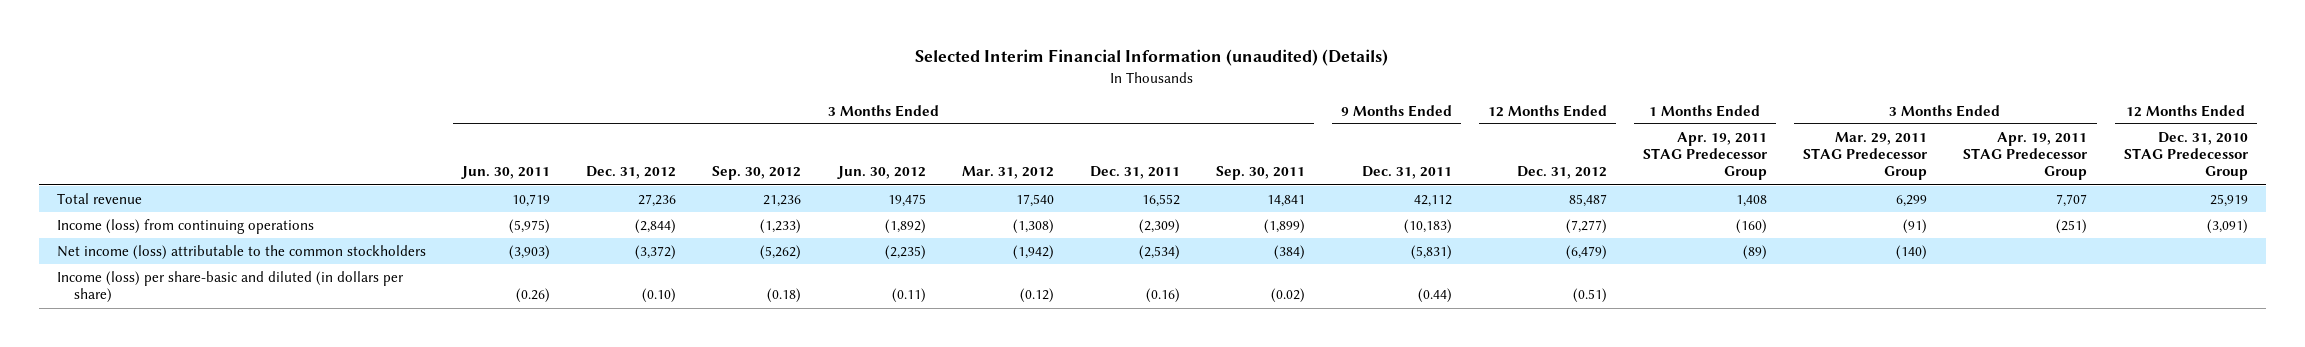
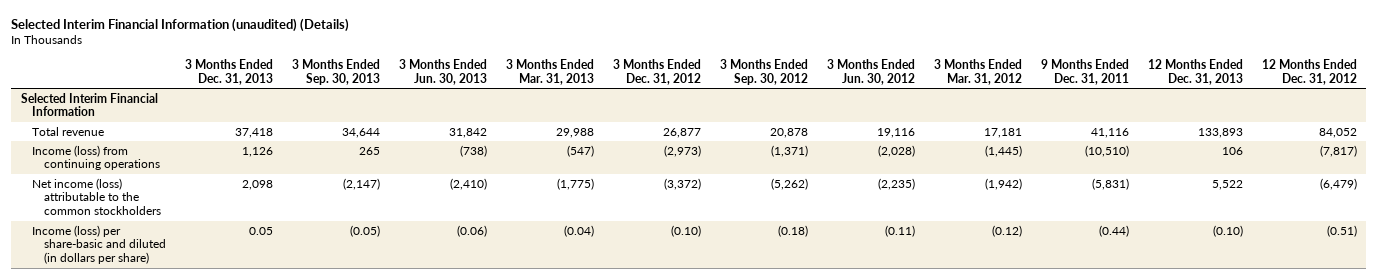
- | 3 Months Ended Jun. 30, 2011 | 3 Months Ended Dec. 31, 2012 | 3 Months Ended Sep. 30, 2012 | 3 Months Ended Jun. 30, 2012 | 3 Months Ended Mar. 31, 2012 | 3 Months Ended Dec. 31, 2011 | 3 Months Ended Sep. 30, 2011 | 9 Months Ended Dec. 31, 2011 | 12 Months Ended Dec. 31, 2012 | 1 Months Ended Apr. 19, 2011 STAG Predecessor Group | 3 Months Ended Mar. 29, 2011 STAG Predecessor Group | 3 Months Ended Apr. 19, 2011 STAG Predecessor Group | 12 Months Ended Dec. 31, 2010 STAG Predecessor Group
+ | 3 Months Ended Dec. 31, 2013 | 3 Months Ended Sep. 30, 2013 | 3 Months Ended Jun. 30, 2013 | 3 Months Ended Mar. 31, 2013 | 3 Months Ended Dec. 31, 2012 | 3 Months Ended Sep. 30, 2012 | 3 Months Ended Jun. 30, 2012 | 3 Months Ended Mar. 31, 2012 | 9 Months Ended Dec. 31, 2011 | 12 Months Ended Dec. 31, 2013 | 12 Months Ended Dec. 31, 2012
- Total revenue | 10,719 | 27,236 | 21,236 | 19,475 | 17,540 | 16,552 | 14,841 | 42,112 | 85,487 | 1,408 | 6,299 | 7,707 | 25,919
- Income (loss) from continuing operations | (5,975) | (2,844) | (1,233) | (1,892) | (1,308) | (2,309) | (1,899) | (10,183) | (7,277) | (160) | (91) | (251) | (3,091)
+ Selected Interim Financial Information
+ Total revenue | 37,418 | 34,644 | 31,842 | 29,988 | 26,877 | 20,878 | 19,116 | 17,181 | 41,116 | 133,893 | 84,052
+ Income (loss) from continuing operations | 1,126 | 265 | (738) | (547) | (2,973) | (1,371) | (2,028) | (1,445) | (10,510) | 106 | (7,817)

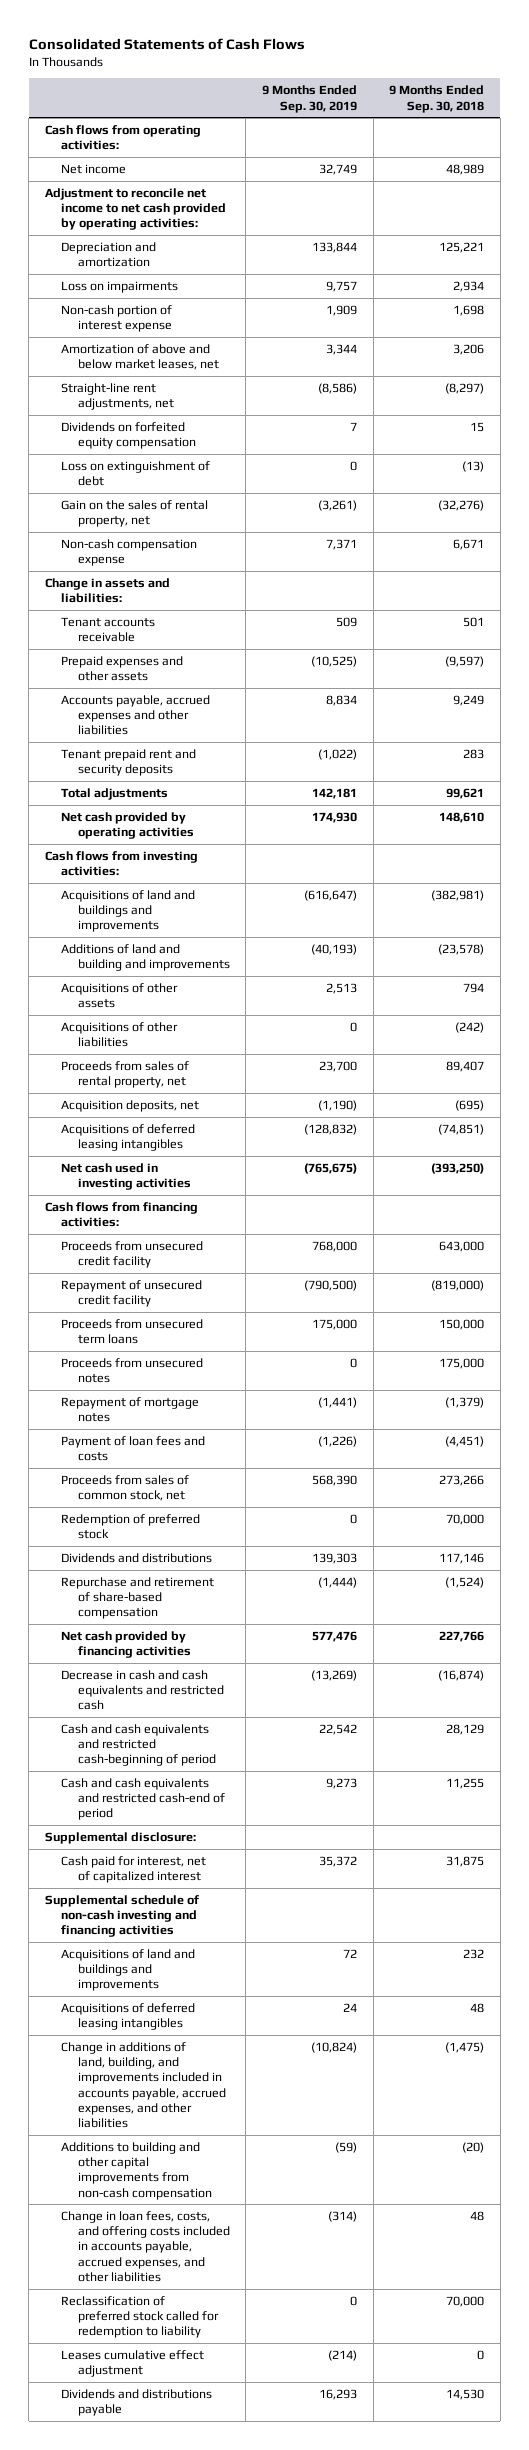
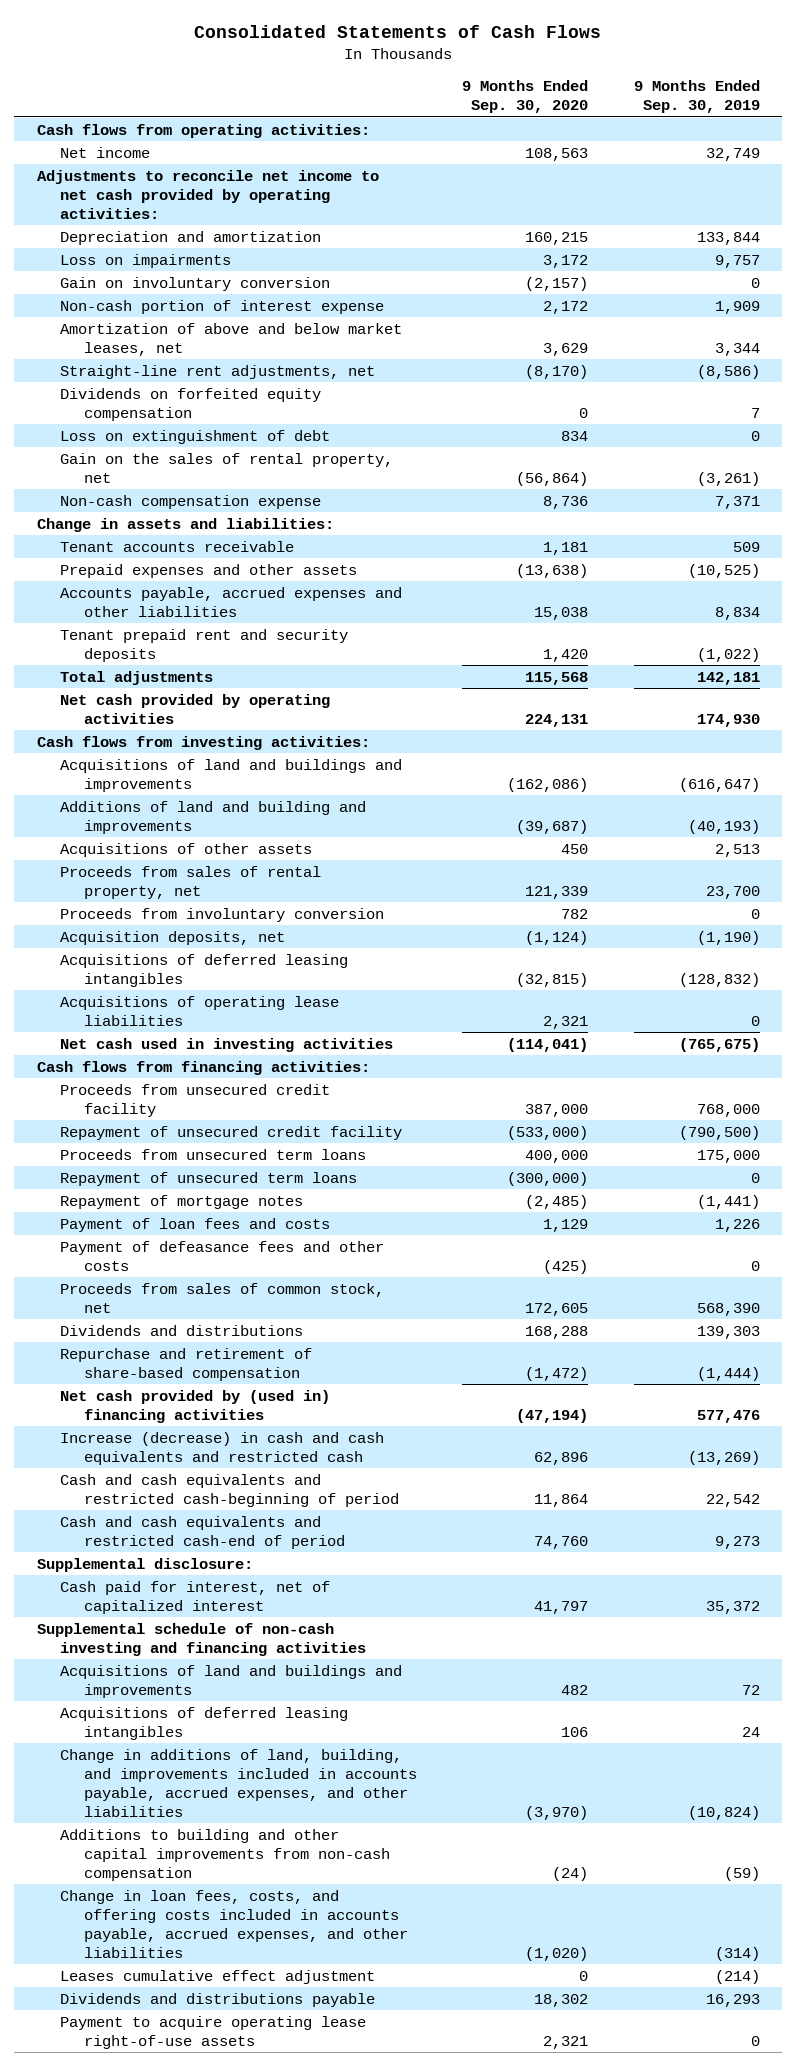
- | 9 Months Ended Sep. 30, 2019 | 9 Months Ended Sep. 30, 2018
+ | 9 Months Ended Sep. 30, 2020 | 9 Months Ended Sep. 30, 2019
- Adjustment to reconcile net income to net cash provided by operating activities:
+ Adjustments to reconcile net income to net cash provided by operating activities:
+ Gain on involuntary conversion | (2,157) | 0
- Acquisitions of other liabilities | 0 | (242)
+ Proceeds from involuntary conversion | 782 | 0
+ Acquisitions of operating lease liabilities | 2,321 | 0
- Proceeds from unsecured notes | 0 | 175,000
+ Repayment of unsecured term loans | (300,000) | 0
- Payment of loan fees and costs | (1,226) | (4,451)
+ Payment of loan fees and costs | 1,129 | 1,226
+ Payment of defeasance fees and other costs | (425) | 0
- Redemption of preferred stock | 0 | 70,000
- Net cash provided by financing activities | 577,476 | 227,766
- Decrease in cash and cash equivalents and restricted cash | (13,269) | (16,874)
+ Net cash provided by (used in) financing activities | (47,194) | 577,476
+ Increase (decrease) in cash and cash equivalents and restricted cash | 62,896 | (13,269)
- Reclassification of preferred stock called for redemption to liability | 0 | 70,000
+ Payment to acquire operating lease right-of-use assets | 2,321 | 0

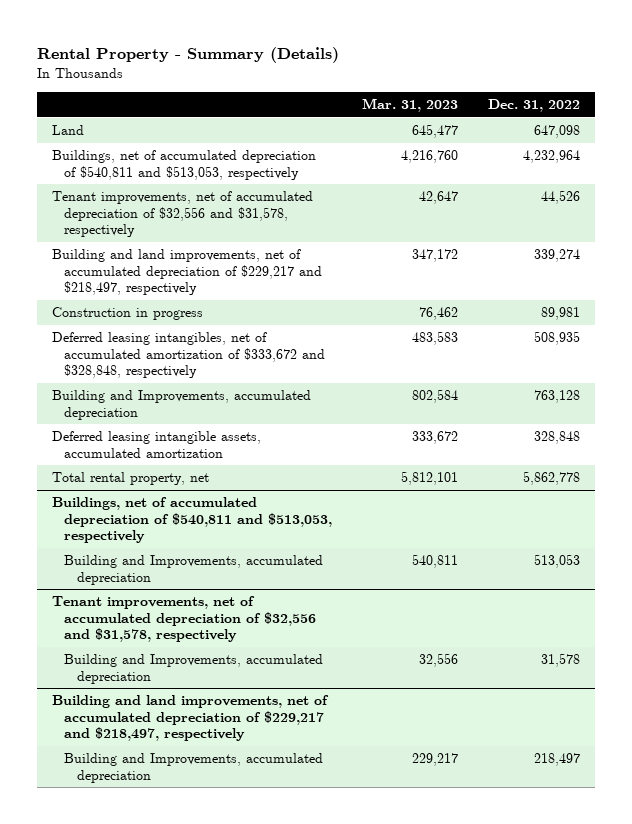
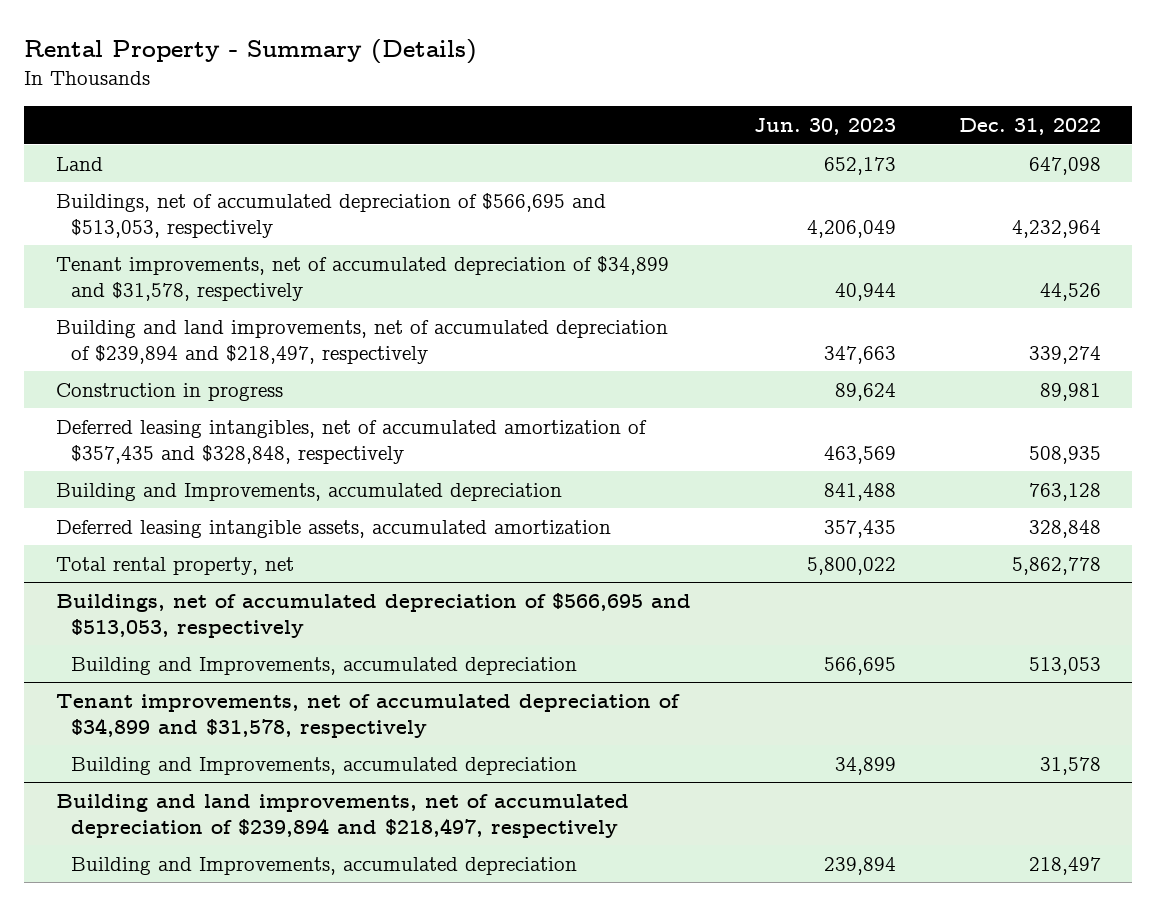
- | Mar. 31, 2023 | Dec. 31, 2022
+ | Jun. 30, 2023 | Dec. 31, 2022
- Buildings, net of accumulated depreciation of $540,811 and $513,053, respectively | 4,216,760 | 4,232,964
- Tenant improvements, net of accumulated depreciation of $32,556 and $31,578, respectively | 42,647 | 44,526
- Building and land improvements, net of accumulated depreciation of $229,217 and $218,497, respectively | 347,172 | 339,274
+ Buildings, net of accumulated depreciation of $566,695 and $513,053, respectively | 4,206,049 | 4,232,964
+ Tenant improvements, net of accumulated depreciation of $34,899 and $31,578, respectively | 40,944 | 44,526
+ Building and land improvements, net of accumulated depreciation of $239,894 and $218,497, respectively | 347,663 | 339,274
- Deferred leasing intangibles, net of accumulated amortization of $333,672 and $328,848, respectively | 483,583 | 508,935
+ Deferred leasing intangibles, net of accumulated amortization of $357,435 and $328,848, respectively | 463,569 | 508,935
- Buildings, net of accumulated depreciation of $540,811 and $513,053, respectively
+ Buildings, net of accumulated depreciation of $566,695 and $513,053, respectively
- Tenant improvements, net of accumulated depreciation of $32,556 and $31,578, respectively
+ Tenant improvements, net of accumulated depreciation of $34,899 and $31,578, respectively
- Building and land improvements, net of accumulated depreciation of $229,217 and $218,497, respectively
+ Building and land improvements, net of accumulated depreciation of $239,894 and $218,497, respectively

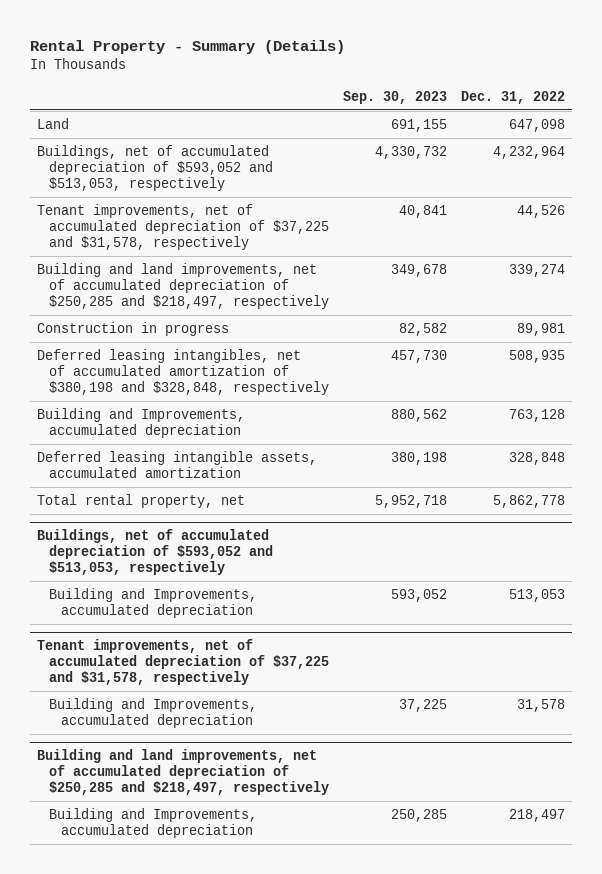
- | Jun. 30, 2023 | Dec. 31, 2022
+ | Sep. 30, 2023 | Dec. 31, 2022
- Buildings, net of accumulated depreciation of $566,695 and $513,053, respectively | 4,206,049 | 4,232,964
- Tenant improvements, net of accumulated depreciation of $34,899 and $31,578, respectively | 40,944 | 44,526
- Building and land improvements, net of accumulated depreciation of $239,894 and $218,497, respectively | 347,663 | 339,274
+ Buildings, net of accumulated depreciation of $593,052 and $513,053, respectively | 4,330,732 | 4,232,964
+ Tenant improvements, net of accumulated depreciation of $37,225 and $31,578, respectively | 40,841 | 44,526
+ Building and land improvements, net of accumulated depreciation of $250,285 and $218,497, respectively | 349,678 | 339,274
- Deferred leasing intangibles, net of accumulated amortization of $357,435 and $328,848, respectively | 463,569 | 508,935
+ Deferred leasing intangibles, net of accumulated amortization of $380,198 and $328,848, respectively | 457,730 | 508,935
- Buildings, net of accumulated depreciation of $566,695 and $513,053, respectively
+ Buildings, net of accumulated depreciation of $593,052 and $513,053, respectively
- Tenant improvements, net of accumulated depreciation of $34,899 and $31,578, respectively
+ Tenant improvements, net of accumulated depreciation of $37,225 and $31,578, respectively
- Building and land improvements, net of accumulated depreciation of $239,894 and $218,497, respectively
+ Building and land improvements, net of accumulated depreciation of $250,285 and $218,497, respectively

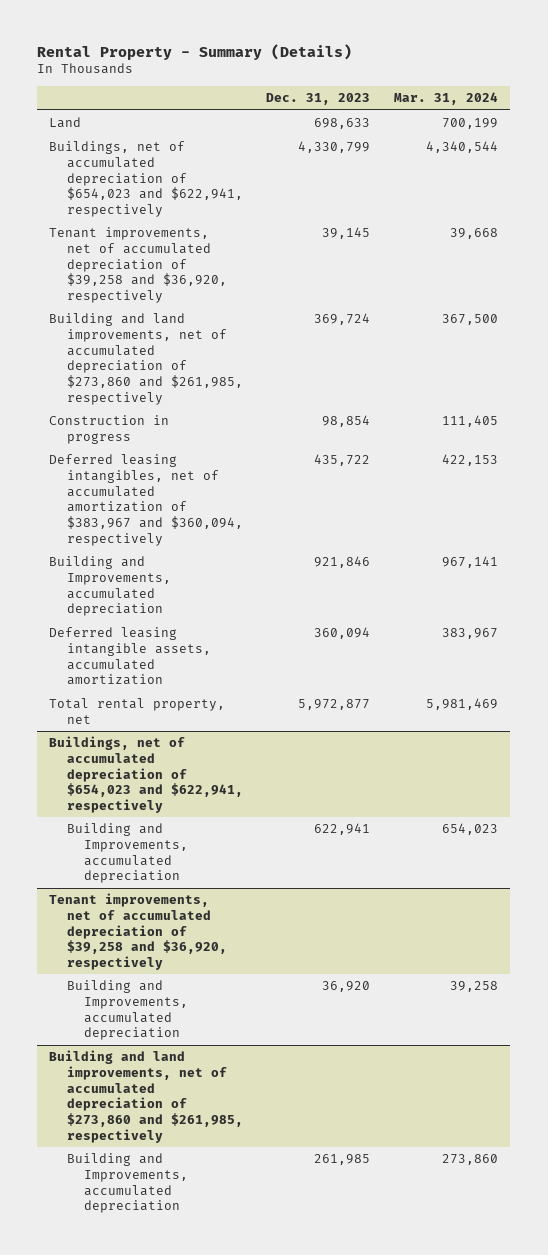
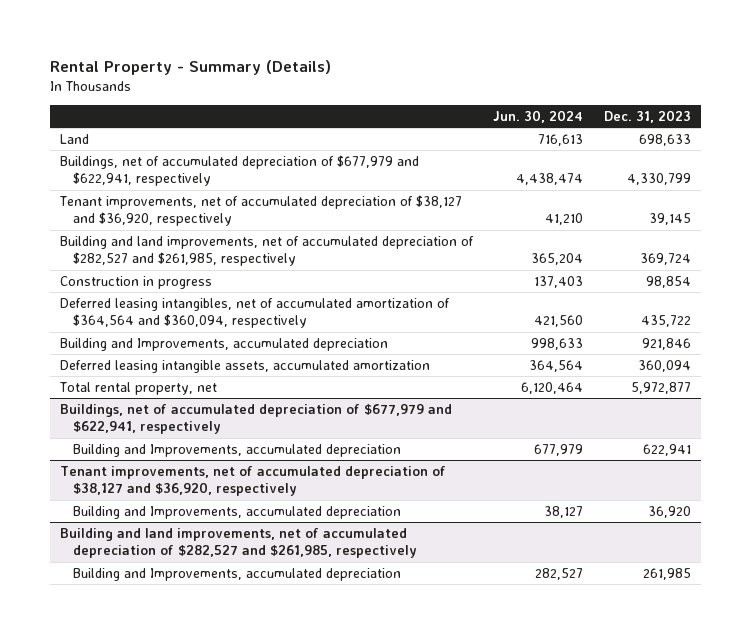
- | Dec. 31, 2023 | Mar. 31, 2024
+ | Jun. 30, 2024 | Dec. 31, 2023
- Buildings, net of accumulated depreciation of $654,023 and $622,941, respectively | 4,330,799 | 4,340,544
- Tenant improvements, net of accumulated depreciation of $39,258 and $36,920, respectively | 39,145 | 39,668
- Building and land improvements, net of accumulated depreciation of $273,860 and $261,985, respectively | 369,724 | 367,500
+ Buildings, net of accumulated depreciation of $677,979 and $622,941, respectively | 4,438,474 | 4,330,799
+ Tenant improvements, net of accumulated depreciation of $38,127 and $36,920, respectively | 41,210 | 39,145
+ Building and land improvements, net of accumulated depreciation of $282,527 and $261,985, respectively | 365,204 | 369,724
- Deferred leasing intangibles, net of accumulated amortization of $383,967 and $360,094, respectively | 435,722 | 422,153
+ Deferred leasing intangibles, net of accumulated amortization of $364,564 and $360,094, respectively | 421,560 | 435,722
- Buildings, net of accumulated depreciation of $654,023 and $622,941, respectively
+ Buildings, net of accumulated depreciation of $677,979 and $622,941, respectively
- Tenant improvements, net of accumulated depreciation of $39,258 and $36,920, respectively
+ Tenant improvements, net of accumulated depreciation of $38,127 and $36,920, respectively
- Building and land improvements, net of accumulated depreciation of $273,860 and $261,985, respectively
+ Building and land improvements, net of accumulated depreciation of $282,527 and $261,985, respectively

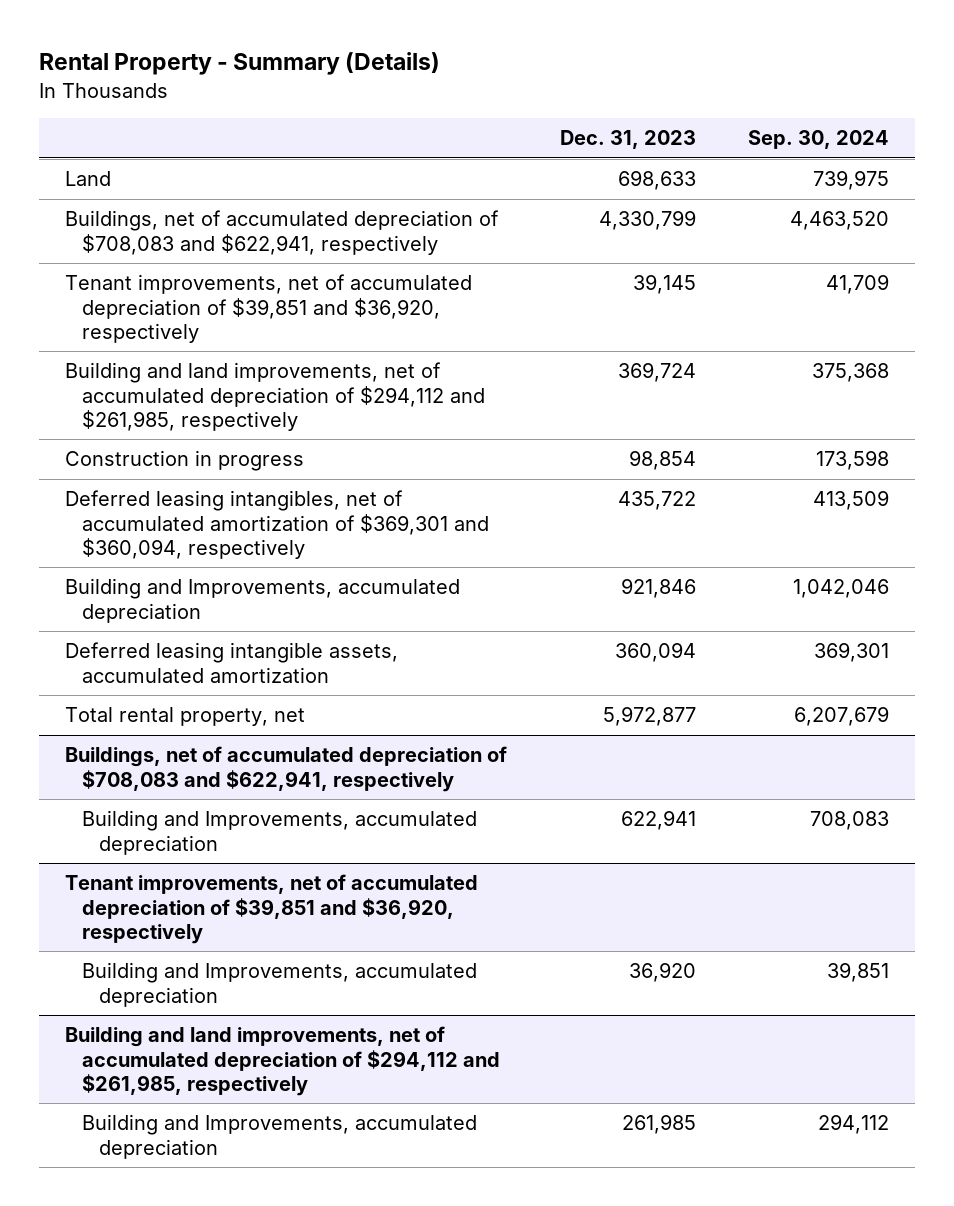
- | Jun. 30, 2024 | Dec. 31, 2023
+ | Dec. 31, 2023 | Sep. 30, 2024
- Buildings, net of accumulated depreciation of $677,979 and $622,941, respectively | 4,438,474 | 4,330,799
- Tenant improvements, net of accumulated depreciation of $38,127 and $36,920, respectively | 41,210 | 39,145
- Building and land improvements, net of accumulated depreciation of $282,527 and $261,985, respectively | 365,204 | 369,724
+ Buildings, net of accumulated depreciation of $708,083 and $622,941, respectively | 4,330,799 | 4,463,520
+ Tenant improvements, net of accumulated depreciation of $39,851 and $36,920, respectively | 39,145 | 41,709
+ Building and land improvements, net of accumulated depreciation of $294,112 and $261,985, respectively | 369,724 | 375,368
- Deferred leasing intangibles, net of accumulated amortization of $364,564 and $360,094, respectively | 421,560 | 435,722
+ Deferred leasing intangibles, net of accumulated amortization of $369,301 and $360,094, respectively | 435,722 | 413,509
- Buildings, net of accumulated depreciation of $677,979 and $622,941, respectively
+ Buildings, net of accumulated depreciation of $708,083 and $622,941, respectively
- Tenant improvements, net of accumulated depreciation of $38,127 and $36,920, respectively
+ Tenant improvements, net of accumulated depreciation of $39,851 and $36,920, respectively
- Building and land improvements, net of accumulated depreciation of $282,527 and $261,985, respectively
+ Building and land improvements, net of accumulated depreciation of $294,112 and $261,985, respectively

